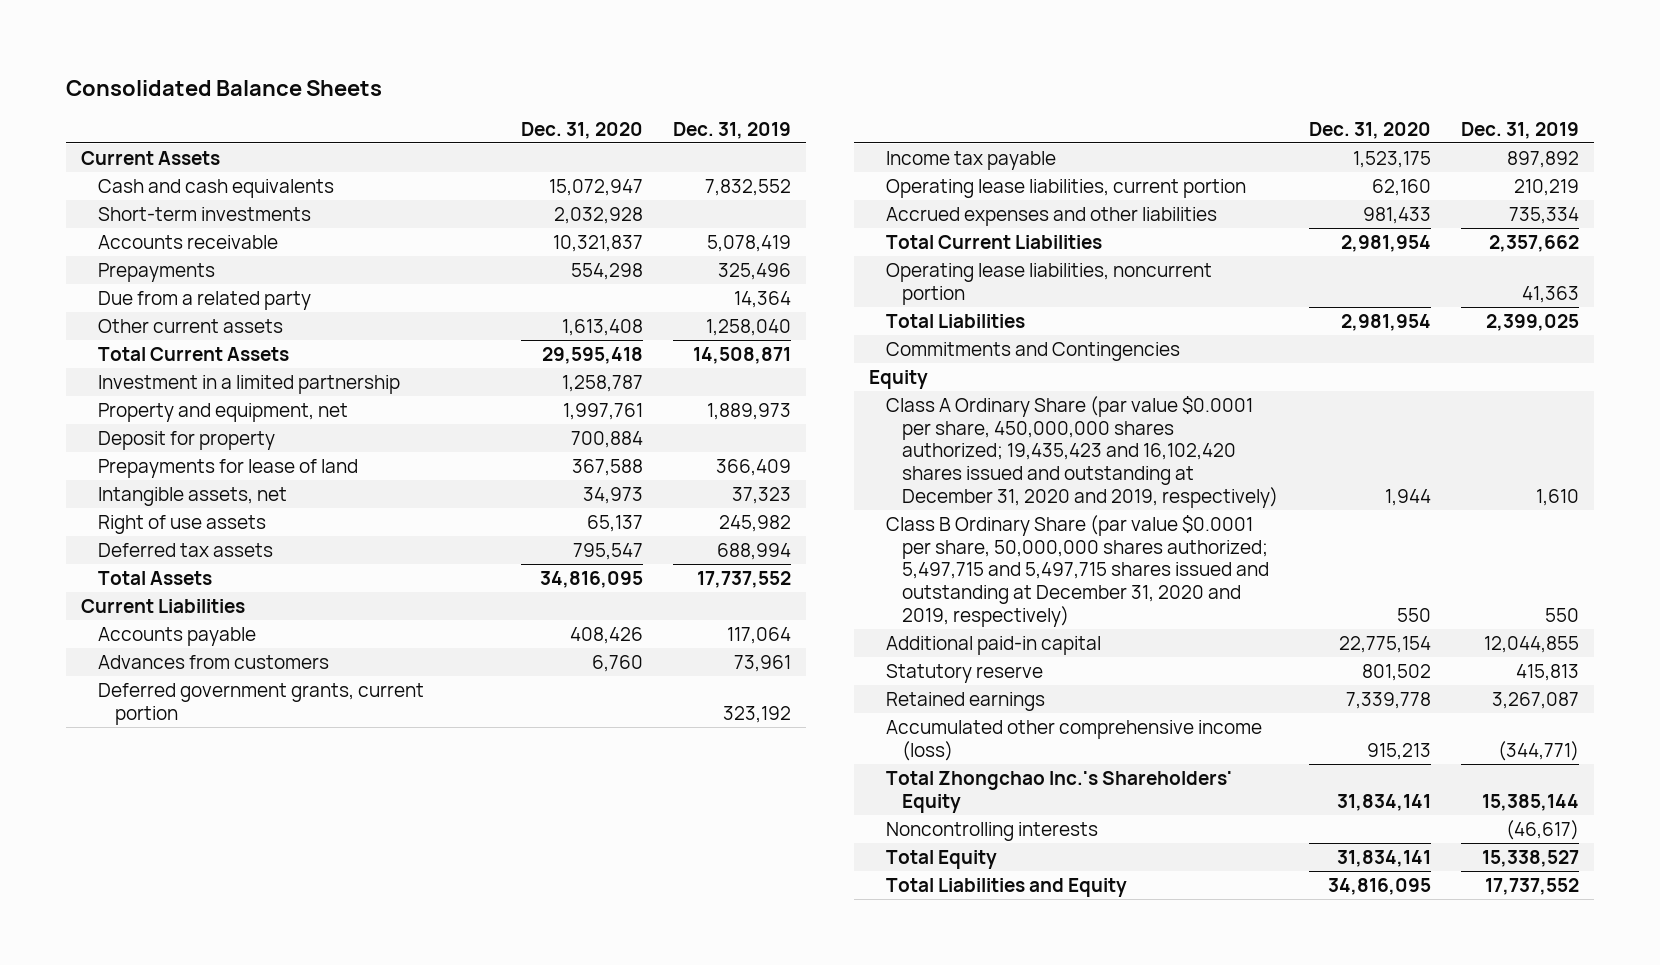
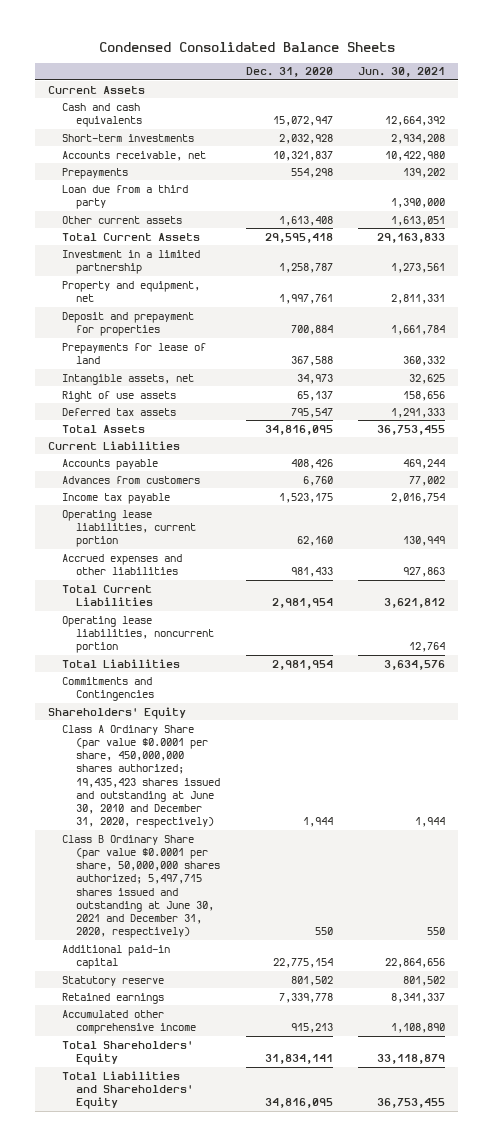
- Consolidated Balance Sheets
+ Condensed Consolidated Balance Sheets
- | Dec. 31, 2020 | Dec. 31, 2019
+ | Dec. 31, 2020 | Jun. 30, 2021
- Accounts receivable | 10,321,837 | 5,078,419
+ Accounts receivable, net | 10,321,837 | 10,422,980
- Due from a related party | | 14,364
+ Loan due from a third party | | 1,390,000
- Deposit for property | 700,884 |
+ Deposit and prepayment for properties | 700,884 | 1,661,784
- Deferred government grants, current portion | | 323,192
- Equity
- Class A Ordinary Share (par value $0.0001 per share, 450,000,000 shares authorized; 19,435,423 and 16,102,420 shares issued and outstanding at December 31, 2020 and 2019, respectively) | 1,944 | 1,610
- Class B Ordinary Share (par value $0.0001 per share, 50,000,000 shares authorized; 5,497,715 and 5,497,715 shares issued and outstanding at December 31, 2020 and 2019, respectively) | 550 | 550
+ Shareholders' Equity
+ Class A Ordinary Share (par value $0.0001 per share, 450,000,000 shares authorized; 19,435,423 shares issued and outstanding at June 30, 2010 and December 31, 2020, respectively) | 1,944 | 1,944
+ Class B Ordinary Share (par value $0.0001 per share, 50,000,000 shares authorized; 5,497,715 shares issued and outstanding at June 30, 2021 and December 31, 2020, respectively) | 550 | 550
- Accumulated other comprehensive income (loss) | 915,213 | (344,771)
- Total Zhongchao Inc.'s Shareholders' Equity | 31,834,141 | 15,385,144
- Noncontrolling interests | | (46,617)
- Total Equity | 31,834,141 | 15,338,527
- Total Liabilities and Equity | 34,816,095 | 17,737,552
+ Accumulated other comprehensive income | 915,213 | 1,108,890
+ Total Shareholders' Equity | 31,834,141 | 33,118,879
+ Total Liabilities and Shareholders' Equity | 34,816,095 | 36,753,455

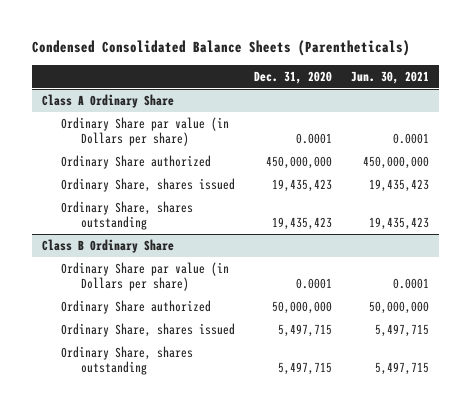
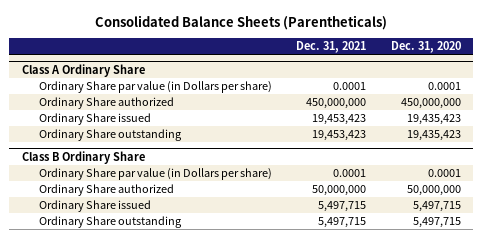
- Condensed Consolidated Balance Sheets (Parentheticals)
+ Consolidated Balance Sheets (Parentheticals)
- | Dec. 31, 2020 | Jun. 30, 2021
+ | Dec. 31, 2021 | Dec. 31, 2020
@ Class A Ordinary Share
- Ordinary Share, shares issued | 19,435,423 | 19,435,423
- Ordinary Share, shares outstanding | 19,435,423 | 19,435,423
+ Ordinary Share issued | 19,453,423 | 19,435,423
+ Ordinary Share outstanding | 19,453,423 | 19,435,423
@ Class B Ordinary Share
- Ordinary Share, shares issued | 5,497,715 | 5,497,715
- Ordinary Share, shares outstanding | 5,497,715 | 5,497,715
+ Ordinary Share issued | 5,497,715 | 5,497,715
+ Ordinary Share outstanding | 5,497,715 | 5,497,715

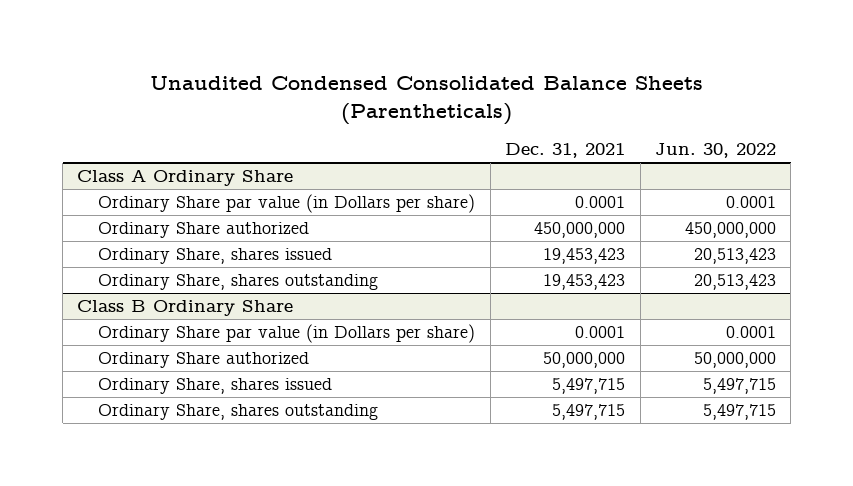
- Consolidated Balance Sheets (Parentheticals)
+ Unaudited Condensed Consolidated Balance Sheets (Parentheticals)
- | Dec. 31, 2021 | Dec. 31, 2020
+ | Dec. 31, 2021 | Jun. 30, 2022
@ Class A Ordinary Share
- Ordinary Share issued | 19,453,423 | 19,435,423
- Ordinary Share outstanding | 19,453,423 | 19,435,423
+ Ordinary Share, shares issued | 19,453,423 | 20,513,423
+ Ordinary Share, shares outstanding | 19,453,423 | 20,513,423
@ Class B Ordinary Share
- Ordinary Share issued | 5,497,715 | 5,497,715
- Ordinary Share outstanding | 5,497,715 | 5,497,715
+ Ordinary Share, shares issued | 5,497,715 | 5,497,715
+ Ordinary Share, shares outstanding | 5,497,715 | 5,497,715

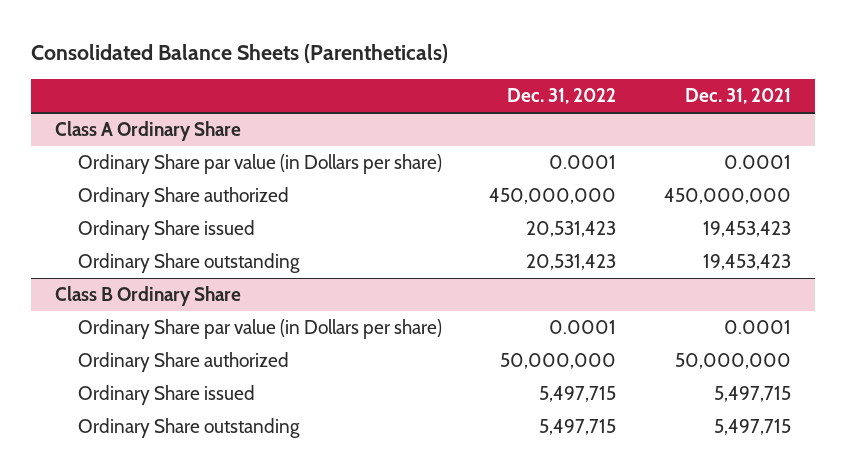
- Unaudited Condensed Consolidated Balance Sheets (Parentheticals)
+ Consolidated Balance Sheets (Parentheticals)
- | Dec. 31, 2021 | Jun. 30, 2022
+ | Dec. 31, 2022 | Dec. 31, 2021
@ Class A Ordinary Share
- Ordinary Share, shares issued | 19,453,423 | 20,513,423
- Ordinary Share, shares outstanding | 19,453,423 | 20,513,423
+ Ordinary Share issued | 20,531,423 | 19,453,423
+ Ordinary Share outstanding | 20,531,423 | 19,453,423
@ Class B Ordinary Share
- Ordinary Share, shares issued | 5,497,715 | 5,497,715
- Ordinary Share, shares outstanding | 5,497,715 | 5,497,715
+ Ordinary Share issued | 5,497,715 | 5,497,715
+ Ordinary Share outstanding | 5,497,715 | 5,497,715

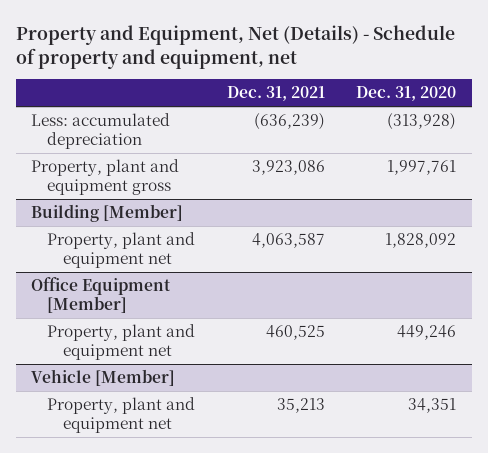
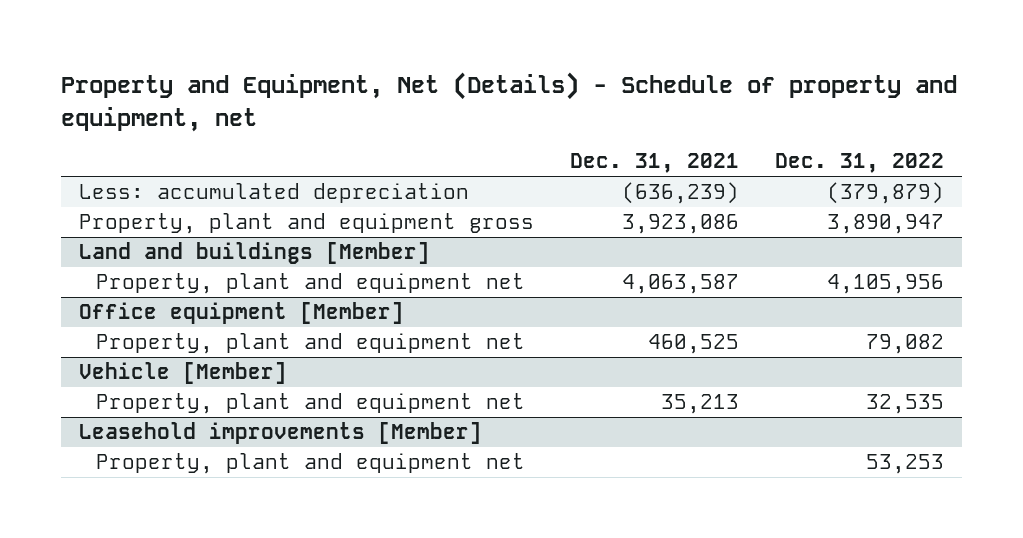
- | Dec. 31, 2021 | Dec. 31, 2020
+ | Dec. 31, 2021 | Dec. 31, 2022
- Building [Member]
+ Land and buildings [Member]
- Office Equipment [Member]
+ Office equipment [Member]
+ Leasehold improvements [Member]
+ Property, plant and equipment net | | 53,253

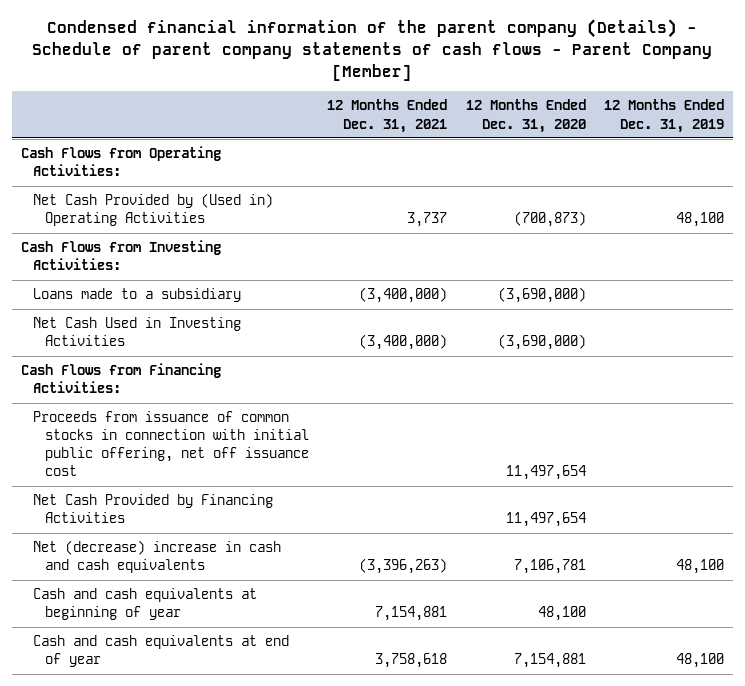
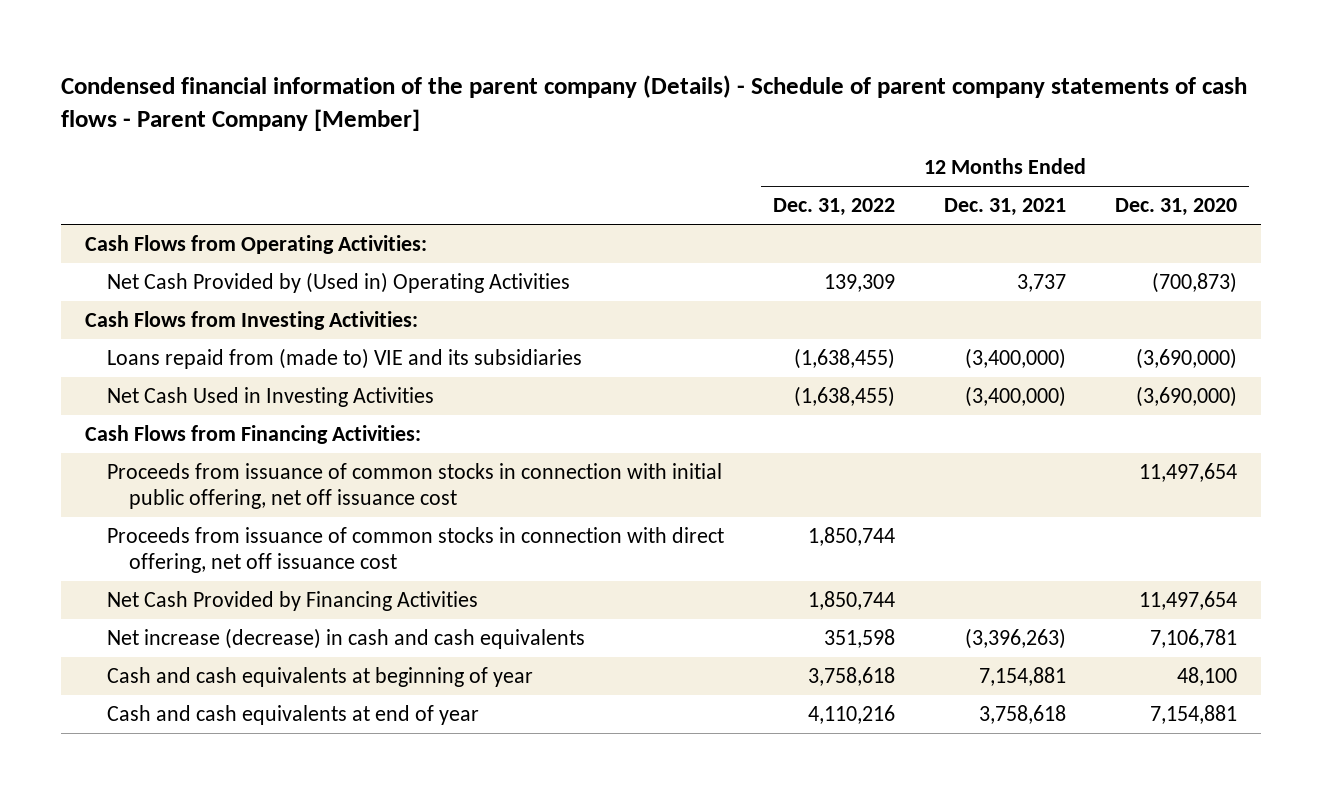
- | 12 Months Ended Dec. 31, 2021 | 12 Months Ended Dec. 31, 2020 | 12 Months Ended Dec. 31, 2019
+ | 12 Months Ended Dec. 31, 2022 | 12 Months Ended Dec. 31, 2021 | 12 Months Ended Dec. 31, 2020
- Loans made to a subsidiary | (3,400,000) | (3,690,000) |
+ Loans repaid from (made to) VIE and its subsidiaries | (1,638,455) | (3,400,000) | (3,690,000)
+ Proceeds from issuance of common stocks in connection with direct offering, net off issuance cost | 1,850,744 | |
- Net (decrease) increase in cash and cash equivalents | (3,396,263) | 7,106,781 | 48,100
+ Net increase (decrease) in cash and cash equivalents | 351,598 | (3,396,263) | 7,106,781

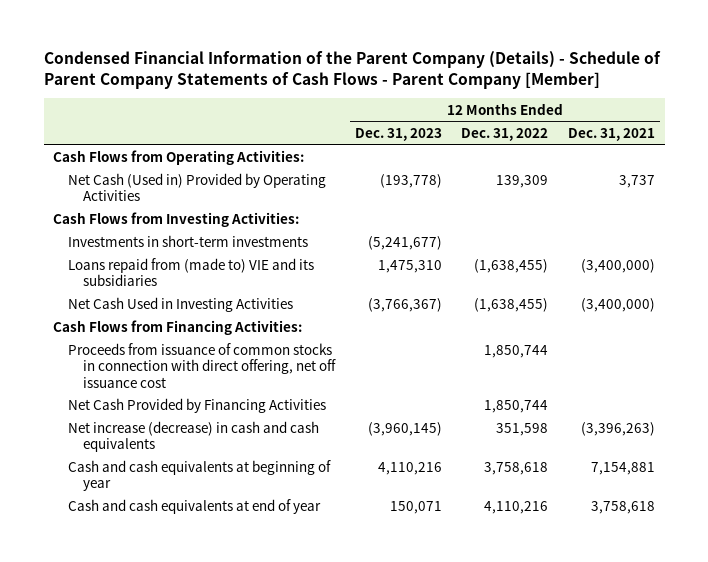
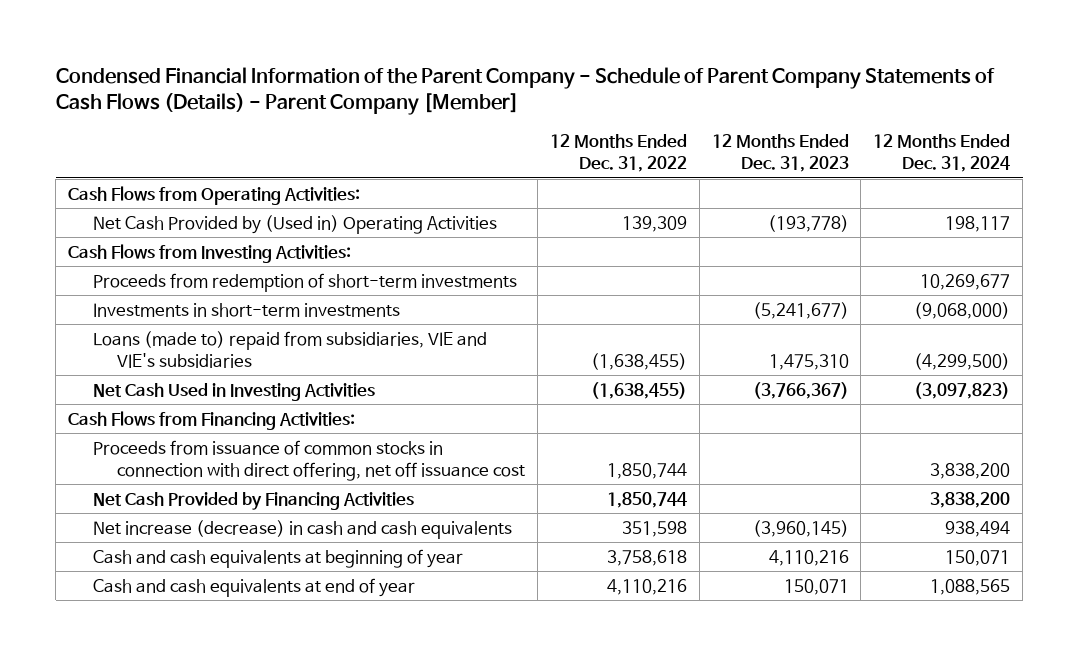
- Condensed Financial Information of the Parent Company (Details) - Schedule of Parent Company Statements of Cash Flows - Parent Company [Member]
+ Condensed Financial Information of the Parent Company - Schedule of Parent Company Statements of Cash Flows (Details) - Parent Company [Member]
- | 12 Months Ended Dec. 31, 2023 | 12 Months Ended Dec. 31, 2022 | 12 Months Ended Dec. 31, 2021
+ | 12 Months Ended Dec. 31, 2022 | 12 Months Ended Dec. 31, 2023 | 12 Months Ended Dec. 31, 2024
- Net Cash (Used in) Provided by Operating Activities | (193,778) | 139,309 | 3,737
+ Net Cash Provided by (Used in) Operating Activities | 139,309 | (193,778) | 198,117
+ Proceeds from redemption of short-term investments | | | 10,269,677
- Loans repaid from (made to) VIE and its subsidiaries | 1,475,310 | (1,638,455) | (3,400,000)
+ Loans (made to) repaid from subsidiaries, VIE and VIE's subsidiaries | (1,638,455) | 1,475,310 | (4,299,500)

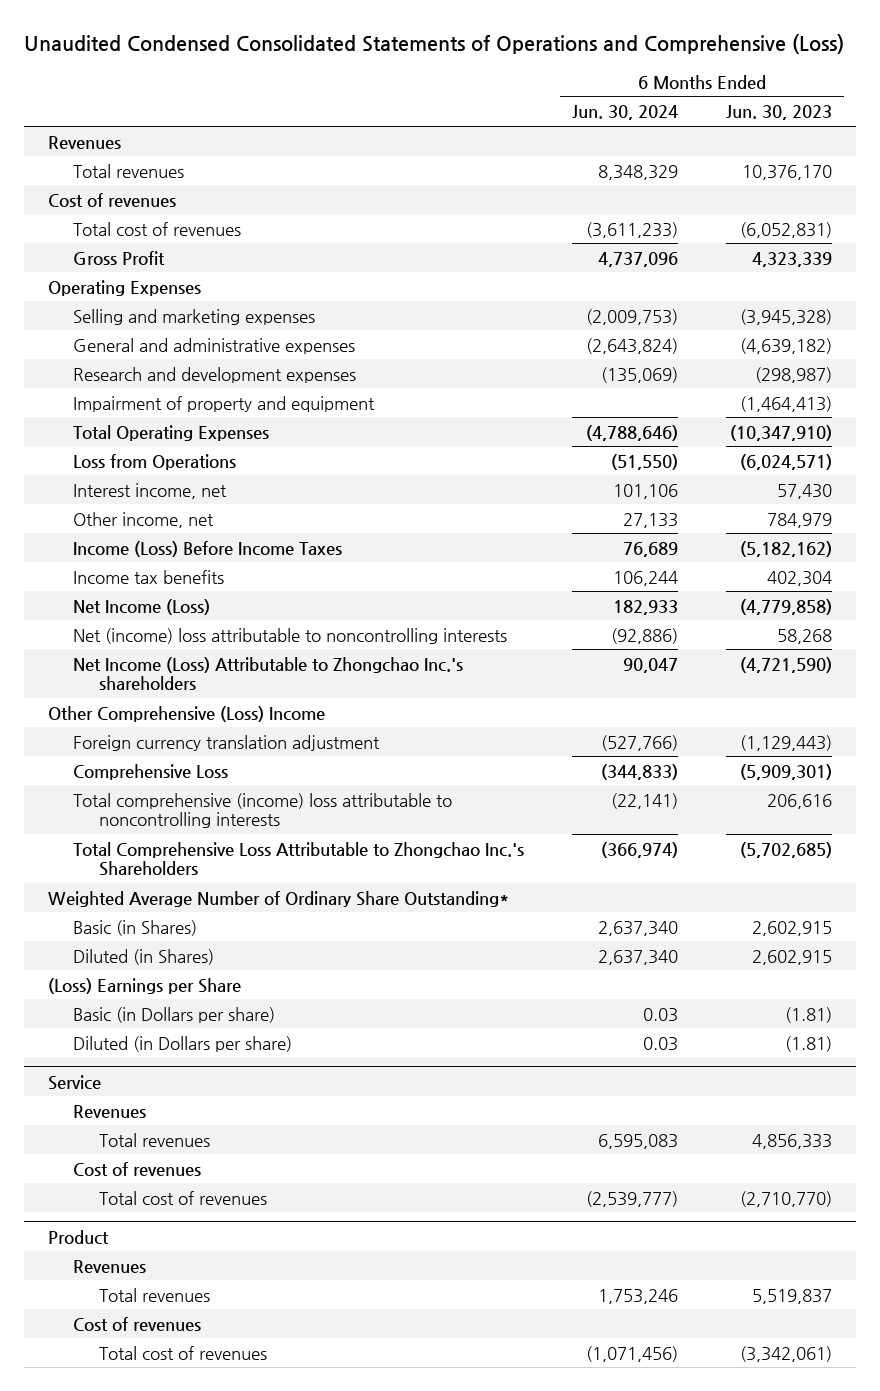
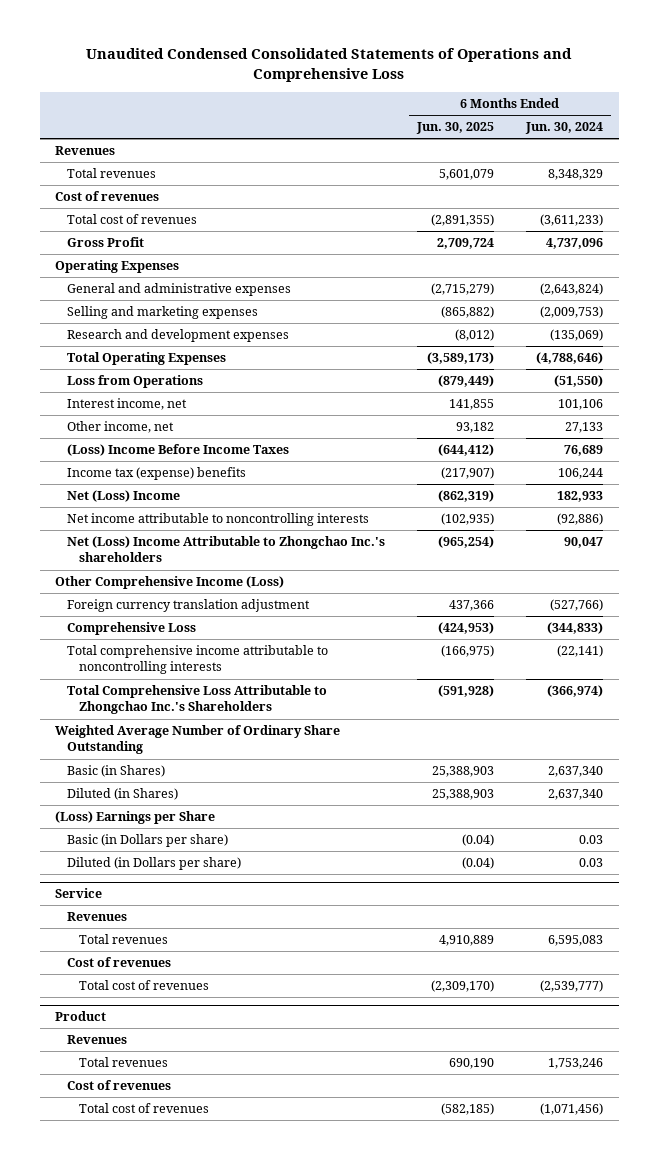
- Unaudited Condensed Consolidated Statements of Operations and Comprehensive (Loss)
+ Unaudited Condensed Consolidated Statements of Operations and Comprehensive Loss
- | 6 Months Ended Jun. 30, 2024 | 6 Months Ended Jun. 30, 2023
+ | 6 Months Ended Jun. 30, 2025 | 6 Months Ended Jun. 30, 2024
moved down: Selling and marketing expenses | (865,882) | (2,009,753)
- Impairment of property and equipment | | (1,464,413)
- Income (Loss) Before Income Taxes | 76,689 | (5,182,162)
- Income tax benefits | 106,244 | 402,304
- Net Income (Loss) | 182,933 | (4,779,858)
- Net (income) loss attributable to noncontrolling interests | (92,886) | 58,268
- Net Income (Loss) Attributable to Zhongchao Inc.'s shareholders | 90,047 | (4,721,590)
- Other Comprehensive (Loss) Income
+ (Loss) Income Before Income Taxes | (644,412) | 76,689
+ Income tax (expense) benefits | (217,907) | 106,244
+ Net (Loss) Income | (862,319) | 182,933
+ Net income attributable to noncontrolling interests | (102,935) | (92,886)
+ Net (Loss) Income Attributable to Zhongchao Inc.'s shareholders | (965,254) | 90,047
+ Other Comprehensive Income (Loss)
- Total comprehensive (income) loss attributable to noncontrolling interests | (22,141) | 206,616
+ Total comprehensive income attributable to noncontrolling interests | (166,975) | (22,141)
- Weighted Average Number of Ordinary Share Outstanding*
+ Weighted Average Number of Ordinary Share Outstanding

